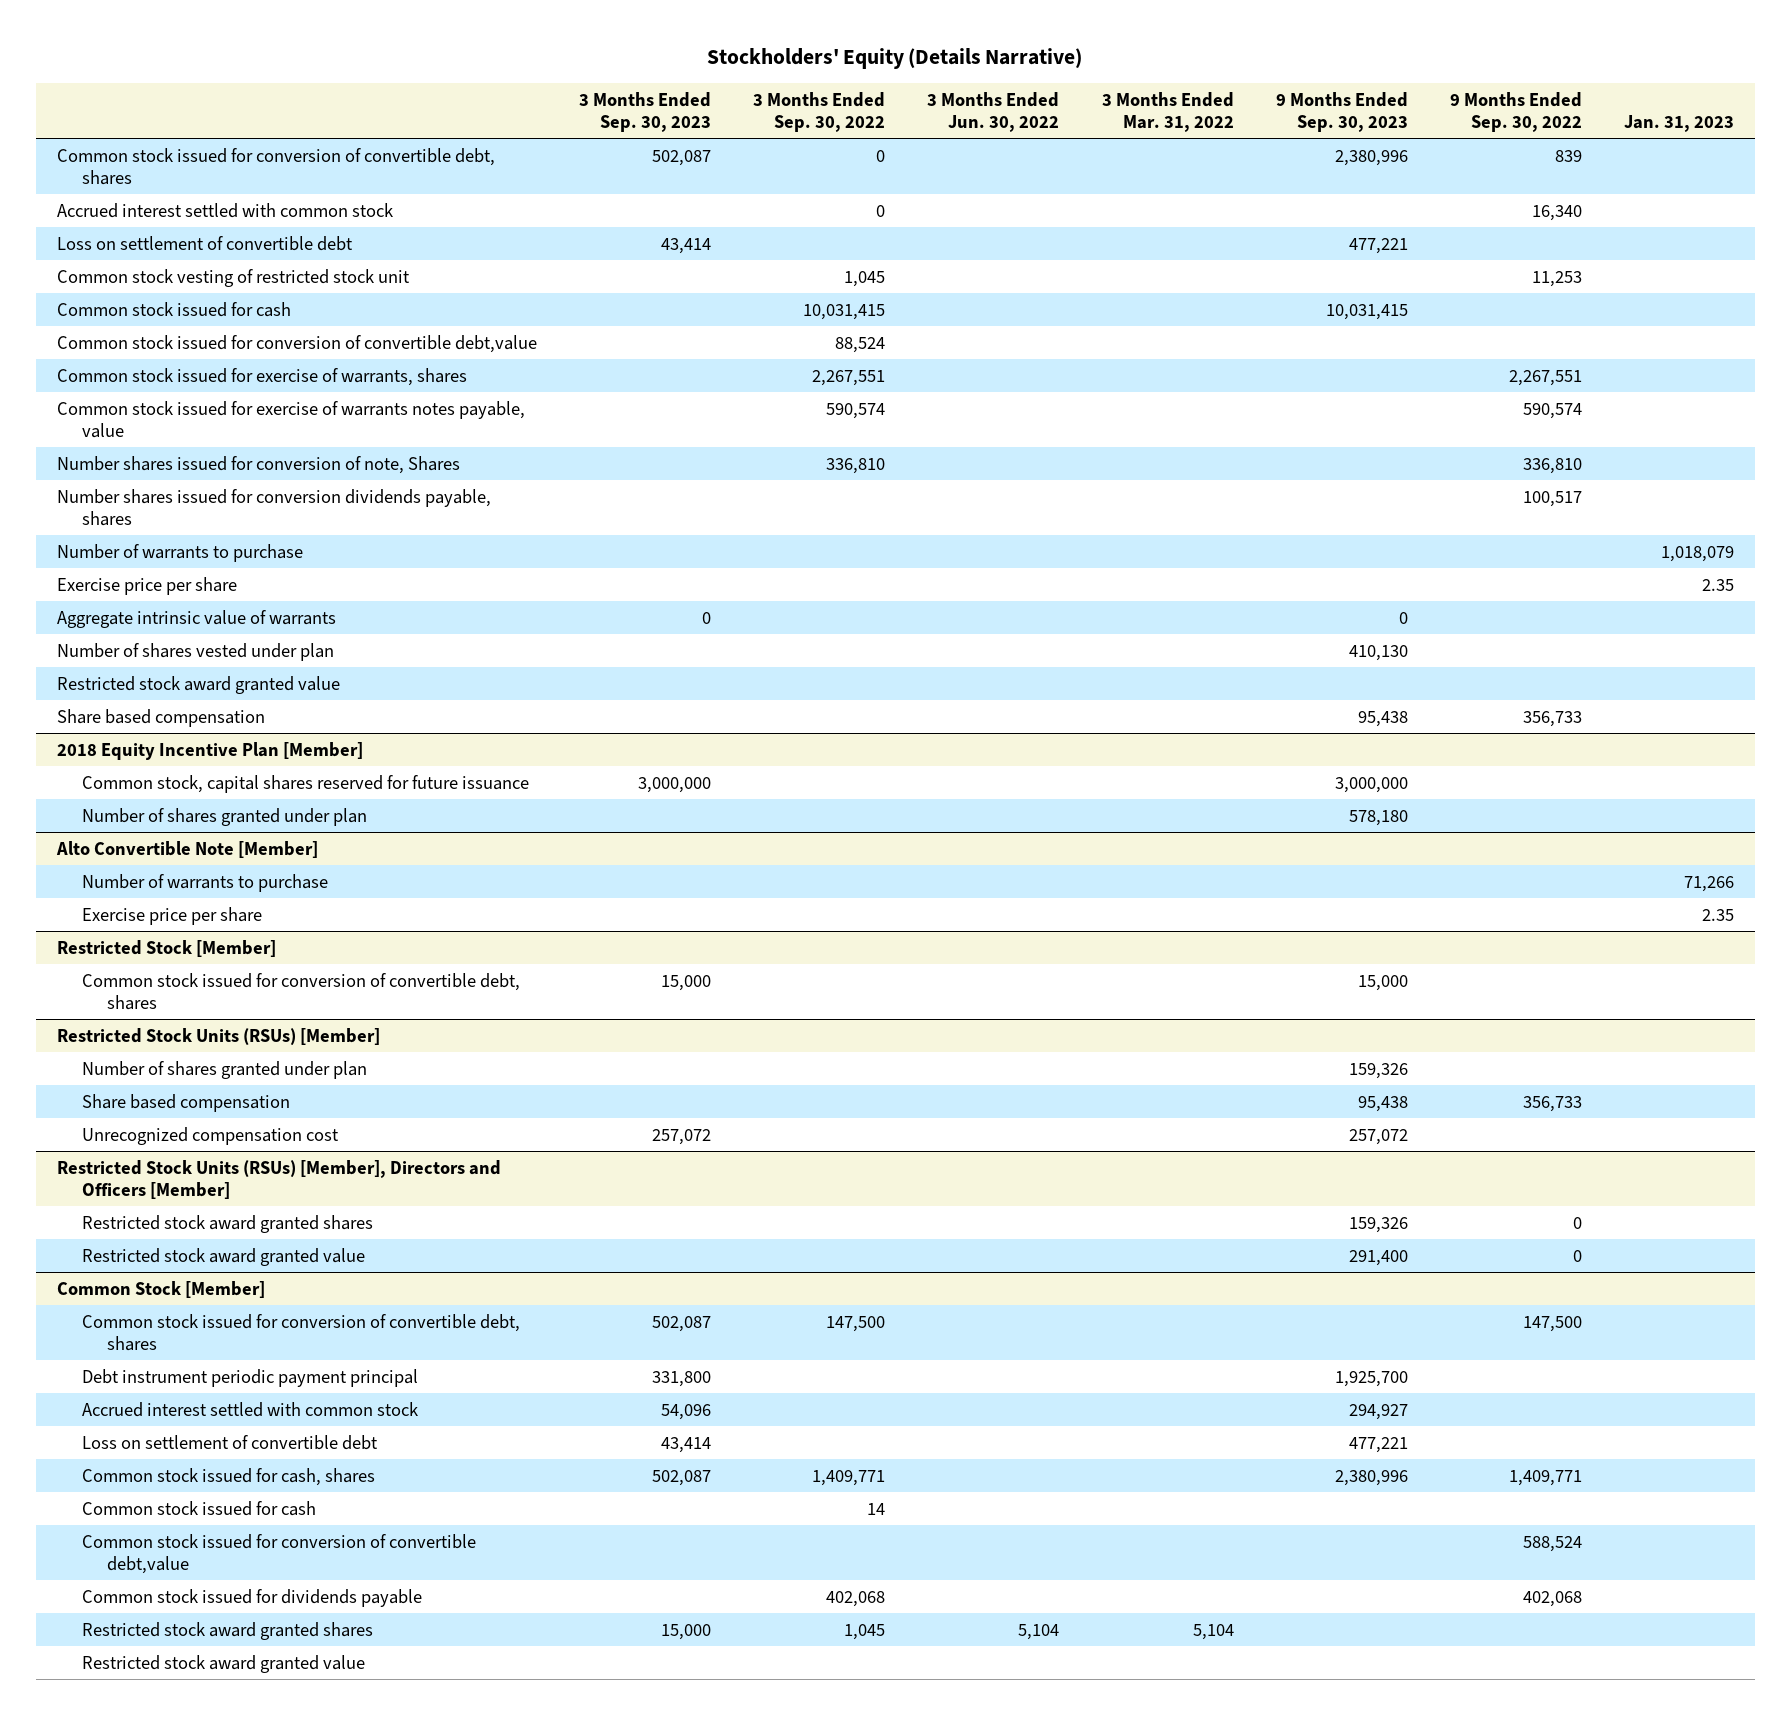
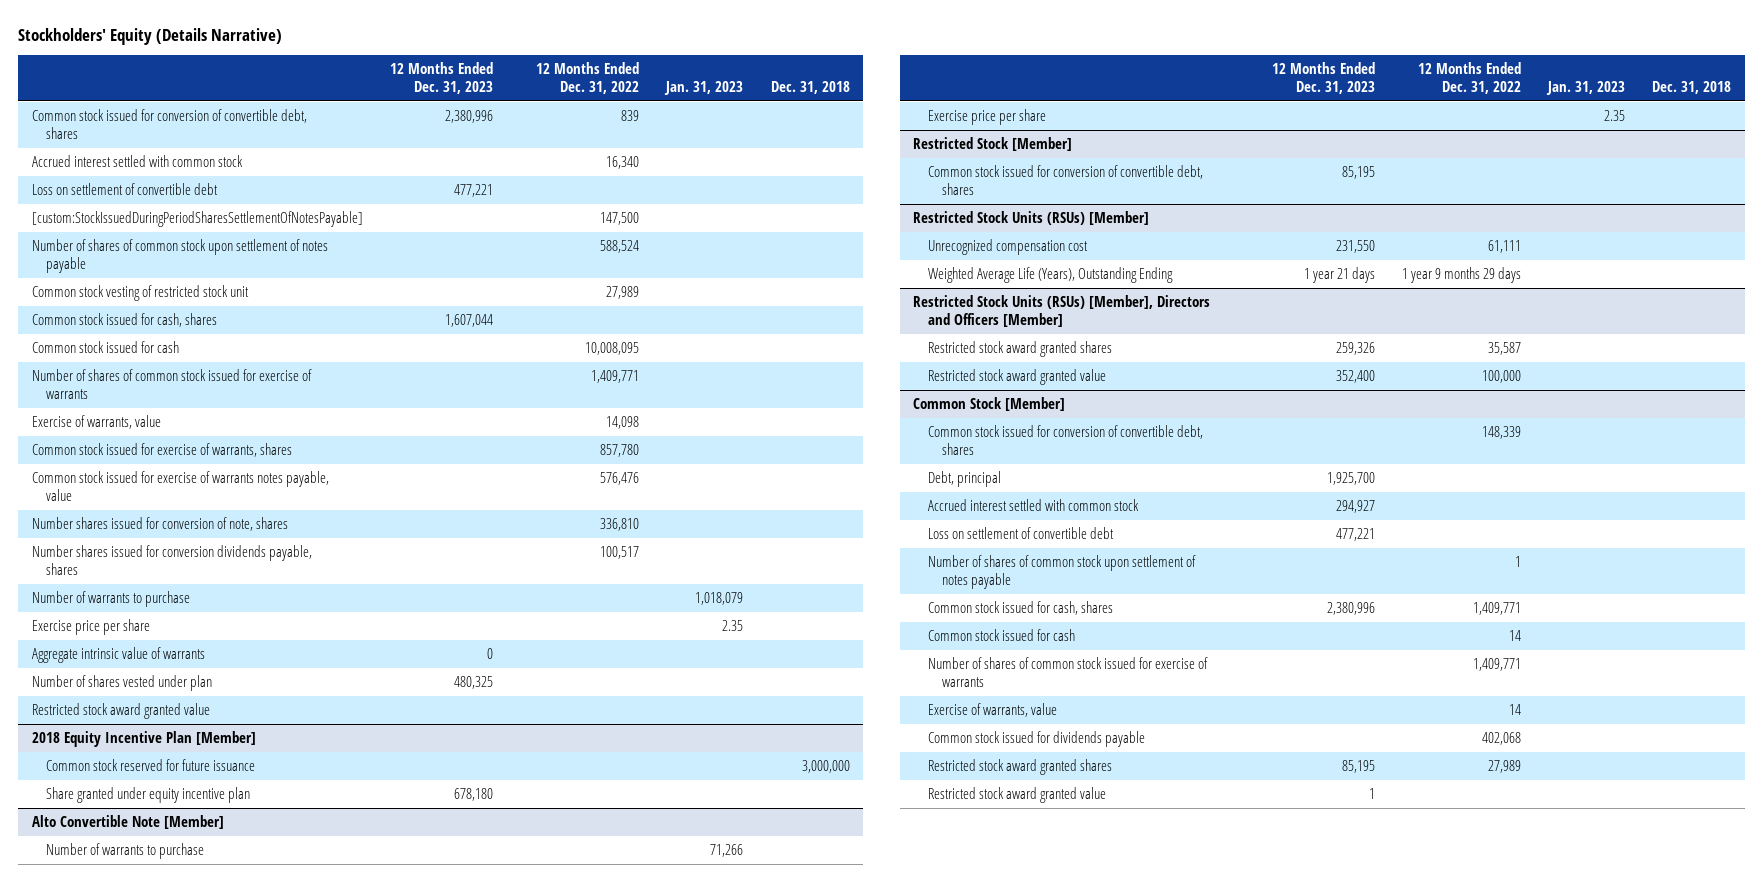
- | 3 Months Ended Sep. 30, 2023 | 3 Months Ended Sep. 30, 2022 | 3 Months Ended Jun. 30, 2022 | 3 Months Ended Mar. 31, 2022 | 9 Months Ended Sep. 30, 2023 | 9 Months Ended Sep. 30, 2022 | Jan. 31, 2023
+ | 12 Months Ended Dec. 31, 2023 | 12 Months Ended Dec. 31, 2022 | Jan. 31, 2023 | Dec. 31, 2018
+ [custom:StockIssuedDuringPeriodSharesSettlementOfNotesPayable] | | 147,500 | |
+ Number of shares of common stock upon settlement of notes payable | | 588,524 | |
+ Common stock issued for cash, shares | 1,607,044 | | |
- Common stock issued for conversion of convertible debt,value | | 88,524 | | | | |
+ Number of shares of common stock issued for exercise of warrants | | 1,409,771 | |
+ Exercise of warrants, value | | 14,098 | |
- Number shares issued for conversion of note, Shares | | 336,810 | | | | 336,810 |
+ Number shares issued for conversion of note, shares | | 336,810 | |
- Share based compensation | | | | | 95,438 | 356,733 |
@ 2018 Equity Incentive Plan [Member]
- Common stock, capital shares reserved for future issuance | 3,000,000 | | | | 3,000,000 | |
- Number of shares granted under plan | | | | | 578,180 | |
+ Common stock reserved for future issuance | | | | 3,000,000
+ Share granted under equity incentive plan | 678,180 | | |
@ Restricted Stock Units (RSUs) [Member]
- Number of shares granted under plan | | | | | 159,326 | |
- Share based compensation | | | | | 95,438 | 356,733 |
+ Weighted Average Life (Years), Outstanding Ending | 1 year 21 days | 1 year 9 months 29 days | |
@ Common Stock [Member]
- Debt instrument periodic payment principal | 331,800 | | | | 1,925,700 | |
+ Debt, principal | 1,925,700 | | |
+ Number of shares of common stock upon settlement of notes payable | | 1 | |
- Common stock issued for conversion of convertible debt,value | | | | | | 588,524 |
+ Number of shares of common stock issued for exercise of warrants | | 1,409,771 | |
+ Exercise of warrants, value | | 14 | |

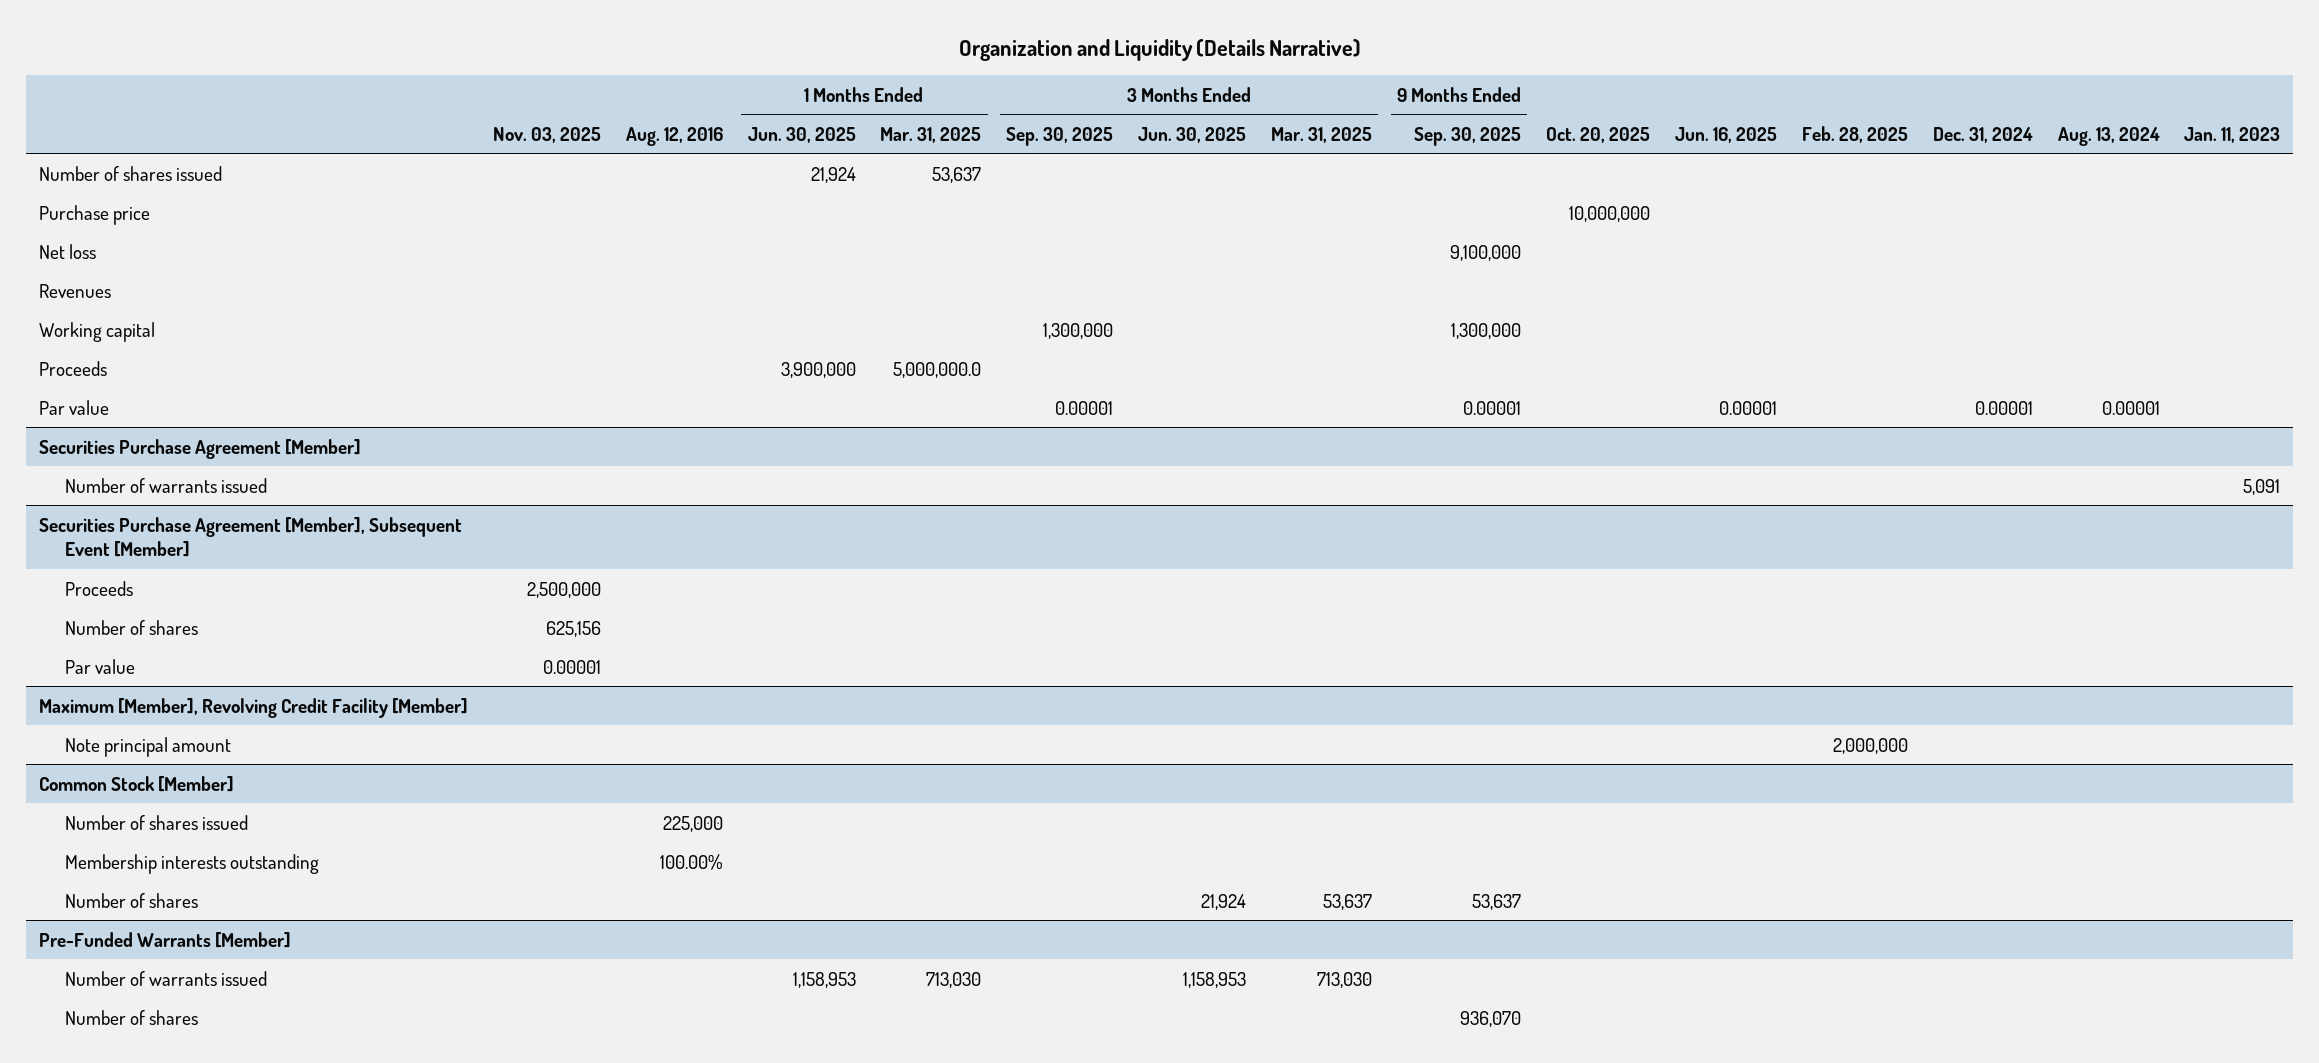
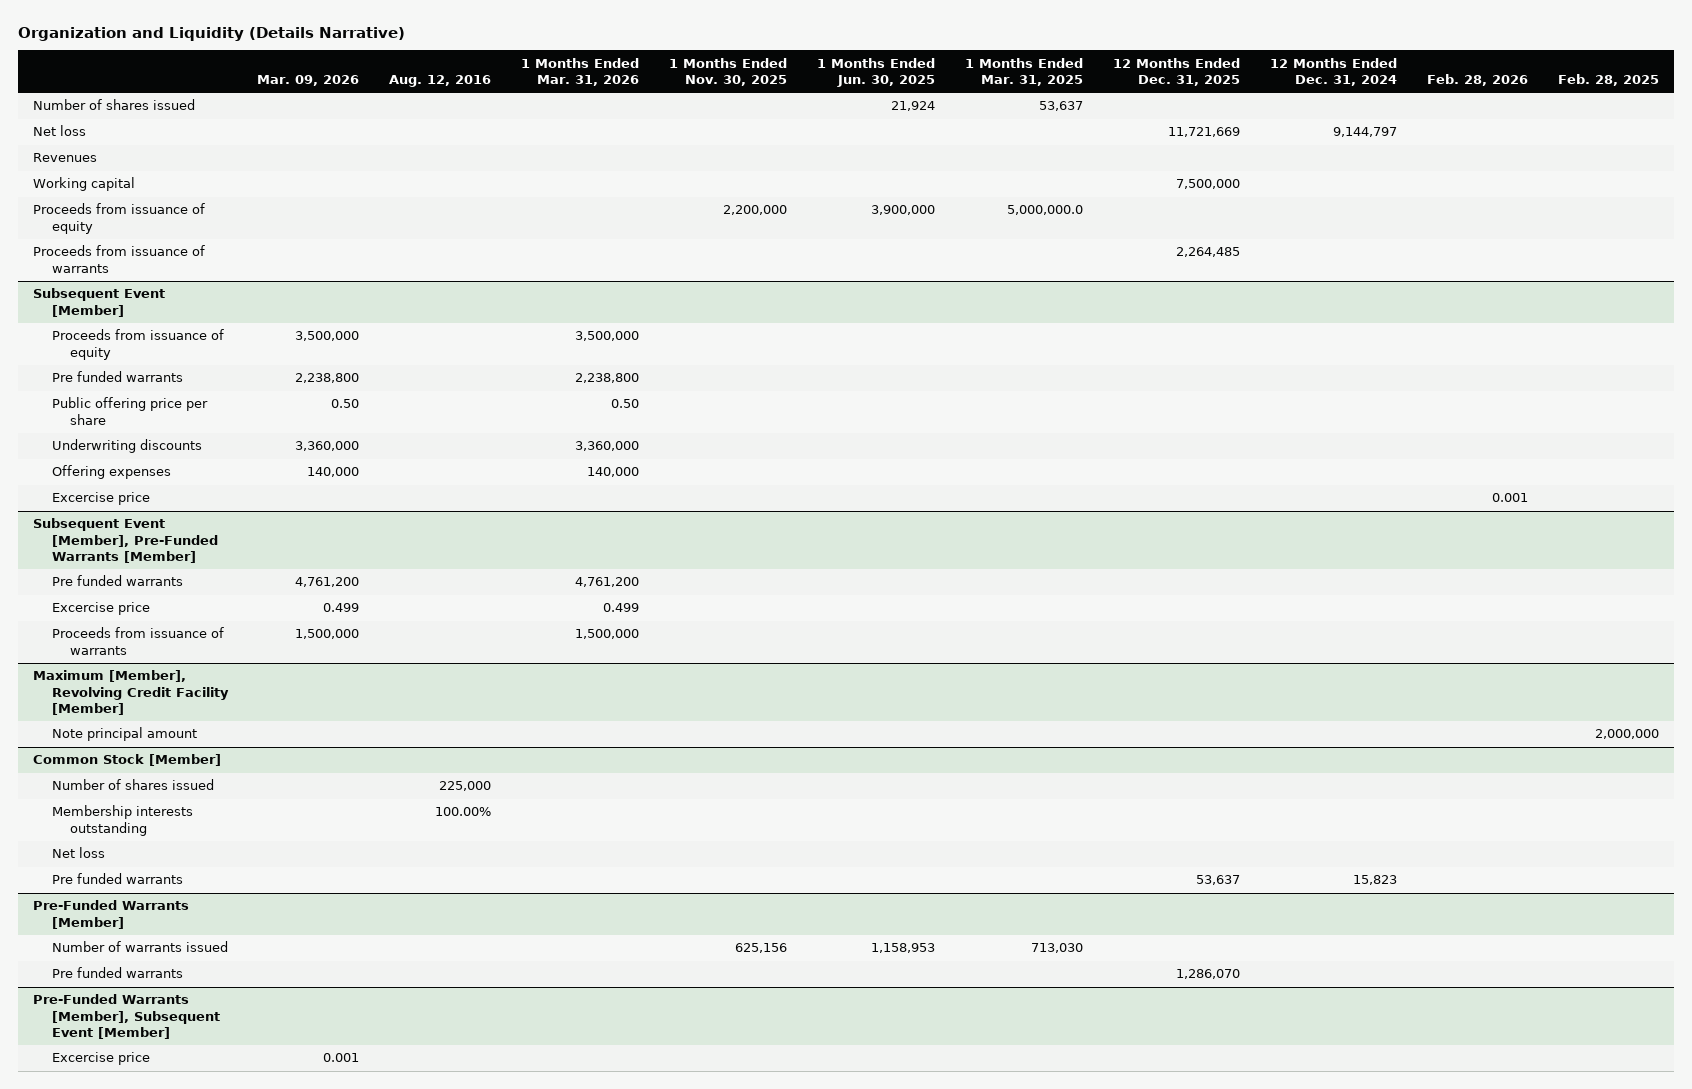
- | Nov. 03, 2025 | Aug. 12, 2016 | 1 Months Ended Jun. 30, 2025 | 1 Months Ended Mar. 31, 2025 | 3 Months Ended Sep. 30, 2025 | 3 Months Ended Jun. 30, 2025 | 3 Months Ended Mar. 31, 2025 | 9 Months Ended Sep. 30, 2025 | Oct. 20, 2025 | Jun. 16, 2025 | Feb. 28, 2025 | Dec. 31, 2024 | Aug. 13, 2024 | Jan. 11, 2023
+ | Mar. 09, 2026 | Aug. 12, 2016 | 1 Months Ended Mar. 31, 2026 | 1 Months Ended Nov. 30, 2025 | 1 Months Ended Jun. 30, 2025 | 1 Months Ended Mar. 31, 2025 | 12 Months Ended Dec. 31, 2025 | 12 Months Ended Dec. 31, 2024 | Feb. 28, 2026 | Feb. 28, 2025
- Purchase price | | | | | | | | | 10,000,000 | | | | |
- Proceeds | | | 3,900,000 | 5,000,000.0 | | | | | | | | | |
- Par value | | | | | 0.00001 | | | 0.00001 | | 0.00001 | | 0.00001 | 0.00001 |
- Securities Purchase Agreement [Member]
- Number of warrants issued | | | | | | | | | | | | | | 5,091
- Securities Purchase Agreement [Member], Subsequent Event [Member]
- Proceeds | 2,500,000 | | | | | | | | | | | | |
- Number of shares | 625,156 | | | | | | | | | | | | |
- Par value | 0.00001 | | | | | | | | | | | | |
+ Proceeds from issuance of equity | | | | 2,200,000 | 3,900,000 | 5,000,000.0 | | | |
+ Proceeds from issuance of warrants | | | | | | | 2,264,485 | | |
+ Subsequent Event [Member]
+ Proceeds from issuance of equity | 3,500,000 | | 3,500,000 | | | | | | |
+ Pre funded warrants | 2,238,800 | | 2,238,800 | | | | | | |
+ Public offering price per share | 0.50 | | 0.50 | | | | | | |
+ Underwriting discounts | 3,360,000 | | 3,360,000 | | | | | | |
+ Offering expenses | 140,000 | | 140,000 | | | | | | |
+ Excercise price | | | | | | | | | 0.001 |
+ Subsequent Event [Member], Pre-Funded Warrants [Member]
+ Pre funded warrants | 4,761,200 | | 4,761,200 | | | | | | |
+ Excercise price | 0.499 | | 0.499 | | | | | | |
+ Proceeds from issuance of warrants | 1,500,000 | | 1,500,000 | | | | | | |
@ Common Stock [Member]
- Number of shares | | | | | | 21,924 | 53,637 | 53,637 | | | | | |
+ Net loss
+ Pre funded warrants | | | | | | | 53,637 | 15,823 | |
@ Pre-Funded Warrants [Member]
- Number of shares | | | | | | | | 936,070 | | | | | |
+ Pre funded warrants | | | | | | | 1,286,070 | | |
+ Pre-Funded Warrants [Member], Subsequent Event [Member]
+ Excercise price | 0.001 | | | | | | | | |

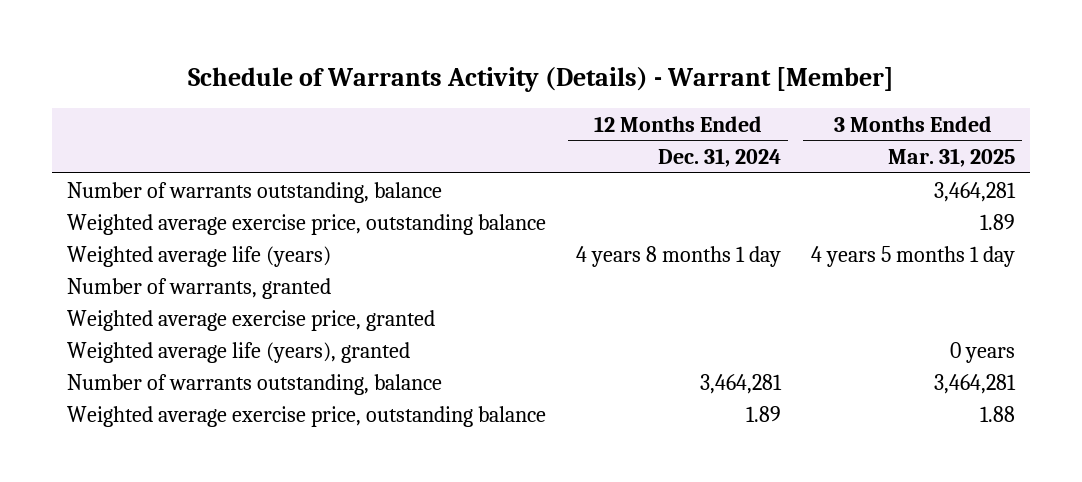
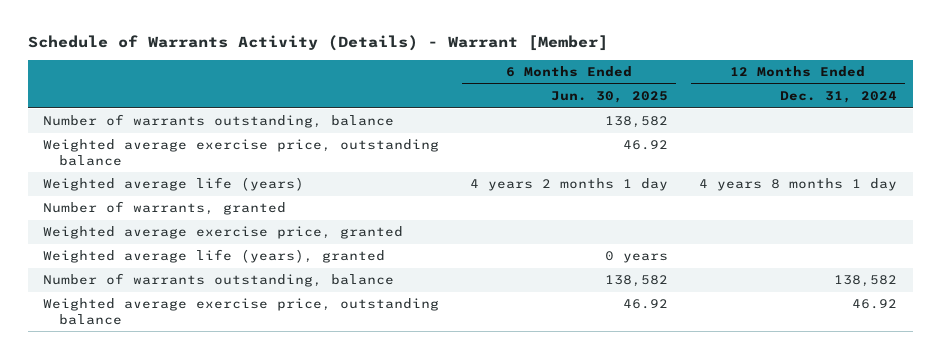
- | 12 Months Ended Dec. 31, 2024 | 3 Months Ended Mar. 31, 2025
+ | 6 Months Ended Jun. 30, 2025 | 12 Months Ended Dec. 31, 2024
- Number of warrants outstanding, balance | 3,464,281 | 3,464,281
- Weighted average exercise price, outstanding balance | 1.89 | 1.88
+ Number of warrants outstanding, balance | 138,582 | 138,582
+ Weighted average exercise price, outstanding balance | 46.92 | 46.92

